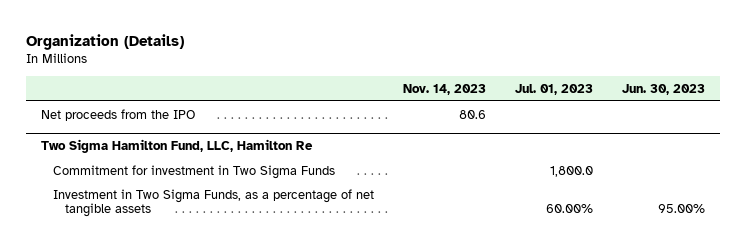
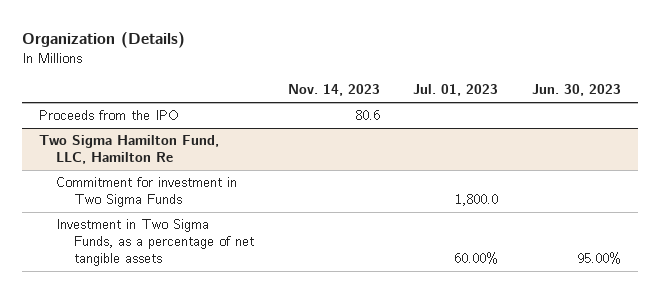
- Net proceeds from the IPO | 80.6 | |
+ Proceeds from the IPO | 80.6 | |

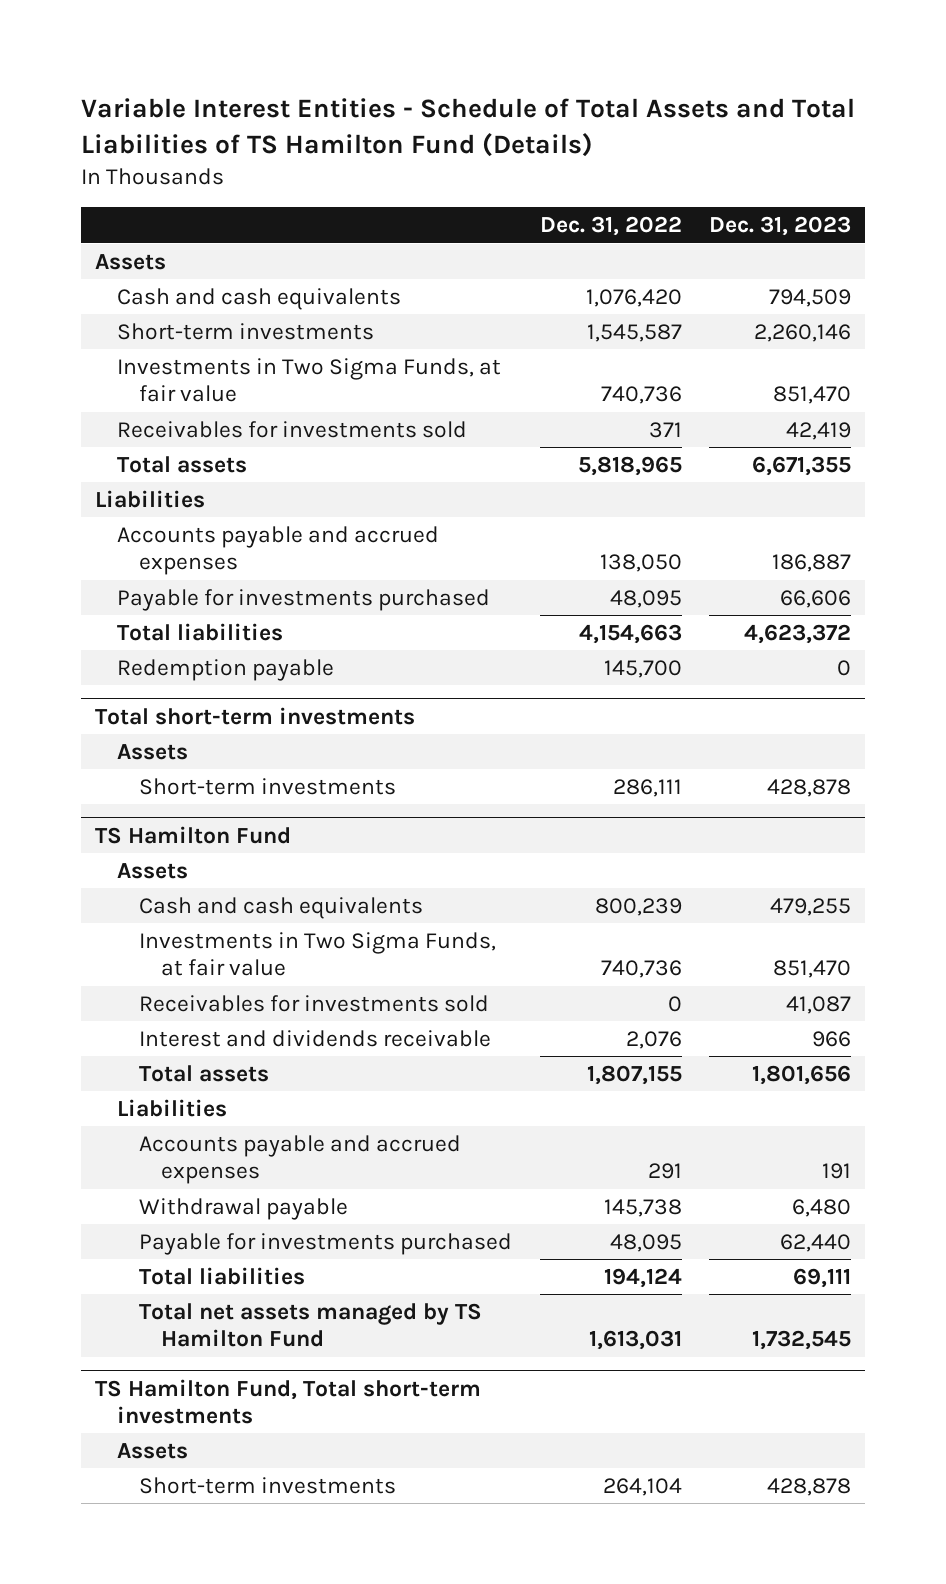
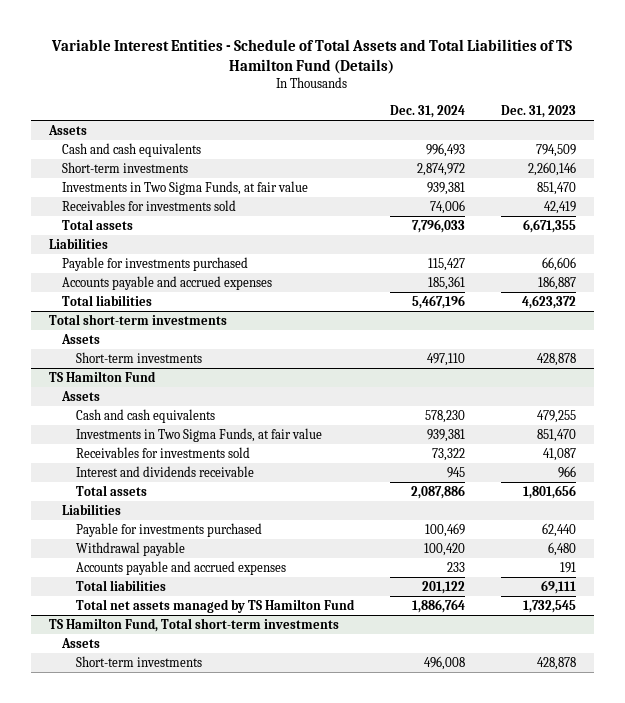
- | Dec. 31, 2022 | Dec. 31, 2023
+ | Dec. 31, 2024 | Dec. 31, 2023
moved down: Accounts payable and accrued expenses | 185,361 | 186,887
- Redemption payable | 145,700 | 0
@ TS Hamilton Fund
moved down: Withdrawal payable | 100,420 | 6,480
moved down: Accounts payable and accrued expenses | 233 | 191

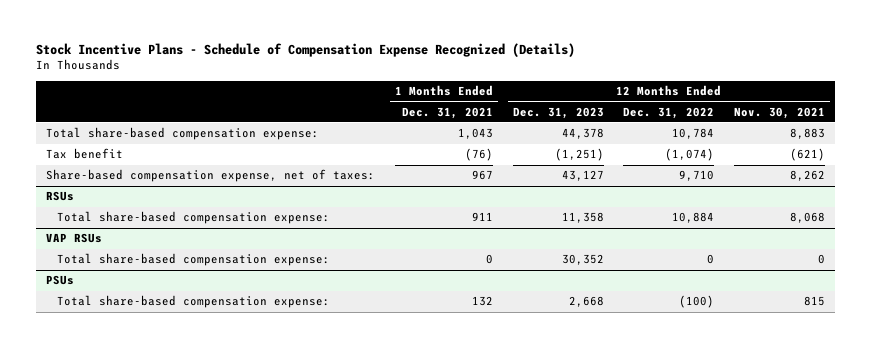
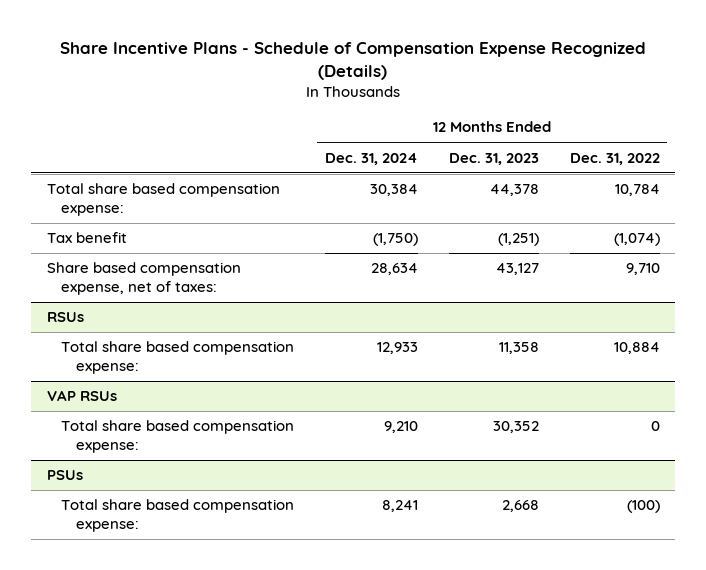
- Stock Incentive Plans - Schedule of Compensation Expense Recognized (Details)
+ Share Incentive Plans - Schedule of Compensation Expense Recognized (Details)
- | 1 Months Ended Dec. 31, 2021 | 12 Months Ended Dec. 31, 2023 | 12 Months Ended Dec. 31, 2022 | 12 Months Ended Nov. 30, 2021
+ | 12 Months Ended Dec. 31, 2024 | 12 Months Ended Dec. 31, 2023 | 12 Months Ended Dec. 31, 2022
- Total share-based compensation expense: | 1,043 | 44,378 | 10,784 | 8,883
+ Total share based compensation expense: | 30,384 | 44,378 | 10,784
- Share-based compensation expense, net of taxes: | 967 | 43,127 | 9,710 | 8,262
+ Share based compensation expense, net of taxes: | 28,634 | 43,127 | 9,710
@ RSUs
- Total share-based compensation expense: | 911 | 11,358 | 10,884 | 8,068
+ Total share based compensation expense: | 12,933 | 11,358 | 10,884
@ VAP RSUs
- Total share-based compensation expense: | 0 | 30,352 | 0 | 0
+ Total share based compensation expense: | 9,210 | 30,352 | 0
@ PSUs
- Total share-based compensation expense: | 132 | 2,668 | (100) | 815
+ Total share based compensation expense: | 8,241 | 2,668 | (100)

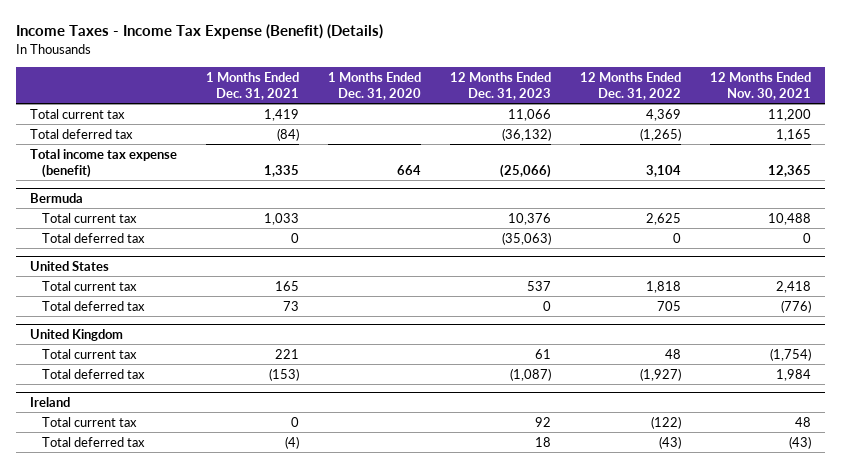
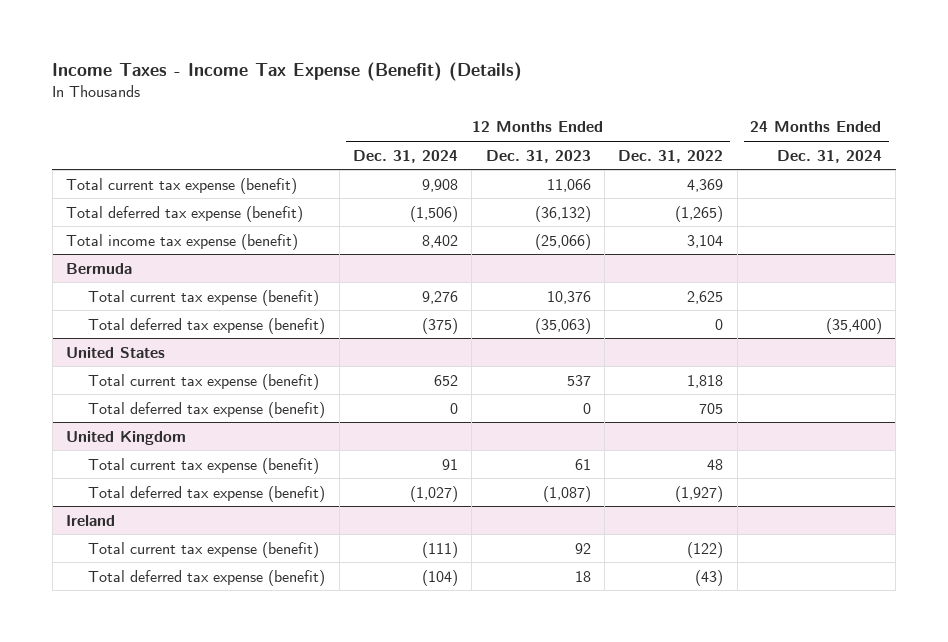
- | 1 Months Ended Dec. 31, 2021 | 1 Months Ended Dec. 31, 2020 | 12 Months Ended Dec. 31, 2023 | 12 Months Ended Dec. 31, 2022 | 12 Months Ended Nov. 30, 2021
+ | 12 Months Ended Dec. 31, 2024 | 12 Months Ended Dec. 31, 2023 | 12 Months Ended Dec. 31, 2022 | 24 Months Ended Dec. 31, 2024
- Total current tax | 1,419 | | 11,066 | 4,369 | 11,200
- Total deferred tax | (84) | | (36,132) | (1,265) | 1,165
+ Total current tax expense (benefit) | 9,908 | 11,066 | 4,369 |
+ Total deferred tax expense (benefit) | (1,506) | (36,132) | (1,265) |
@ Bermuda
- Total current tax | 1,033 | | 10,376 | 2,625 | 10,488
- Total deferred tax | 0 | | (35,063) | 0 | 0
+ Total current tax expense (benefit) | 9,276 | 10,376 | 2,625 |
+ Total deferred tax expense (benefit) | (375) | (35,063) | 0 | (35,400)
@ United States
- Total current tax | 165 | | 537 | 1,818 | 2,418
- Total deferred tax | 73 | | 0 | 705 | (776)
+ Total current tax expense (benefit) | 652 | 537 | 1,818 |
+ Total deferred tax expense (benefit) | 0 | 0 | 705 |
@ United Kingdom
- Total current tax | 221 | | 61 | 48 | (1,754)
- Total deferred tax | (153) | | (1,087) | (1,927) | 1,984
+ Total current tax expense (benefit) | 91 | 61 | 48 |
+ Total deferred tax expense (benefit) | (1,027) | (1,087) | (1,927) |
@ Ireland
- Total current tax | 0 | | 92 | (122) | 48
- Total deferred tax | (4) | | 18 | (43) | (43)
+ Total current tax expense (benefit) | (111) | 92 | (122) |
+ Total deferred tax expense (benefit) | (104) | 18 | (43) |

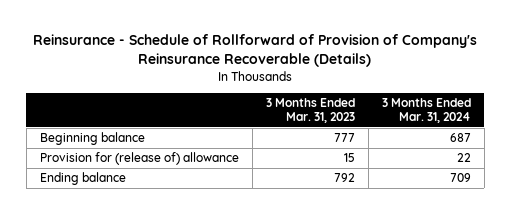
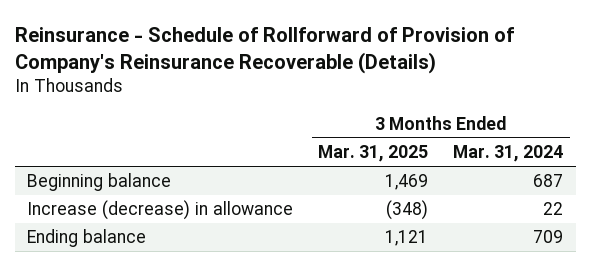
- | 3 Months Ended Mar. 31, 2023 | 3 Months Ended Mar. 31, 2024
+ | 3 Months Ended Mar. 31, 2025 | 3 Months Ended Mar. 31, 2024
- Provision for (release of) allowance | 15 | 22
+ Increase (decrease) in allowance | (348) | 22

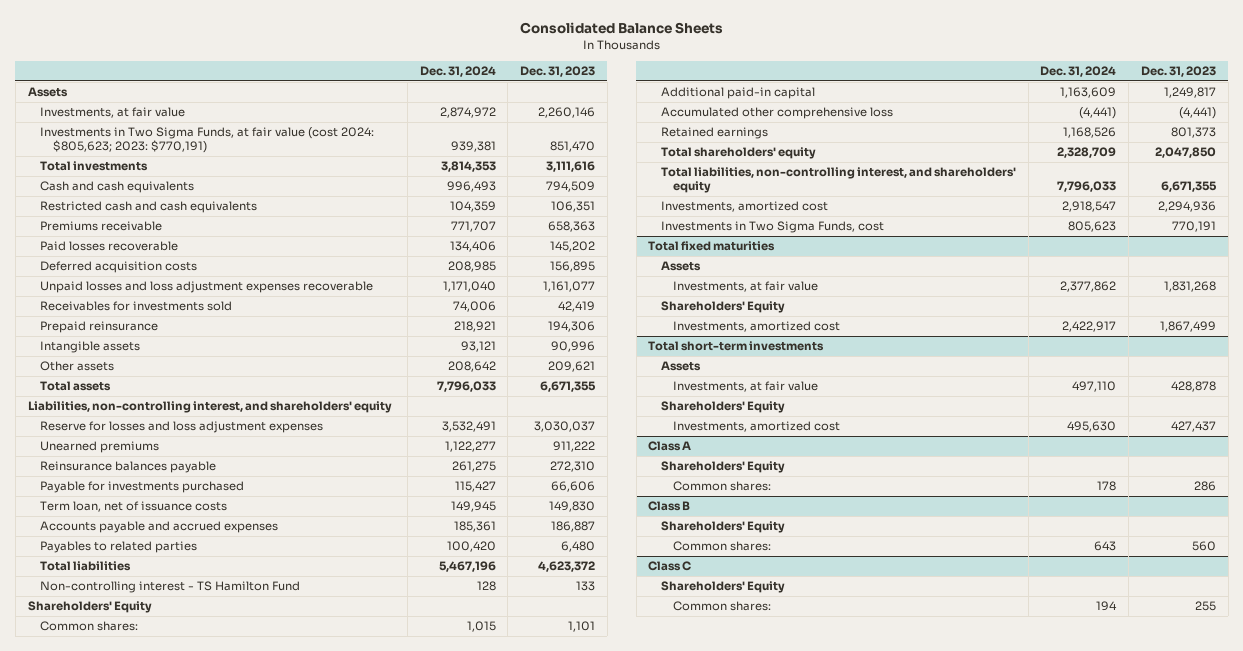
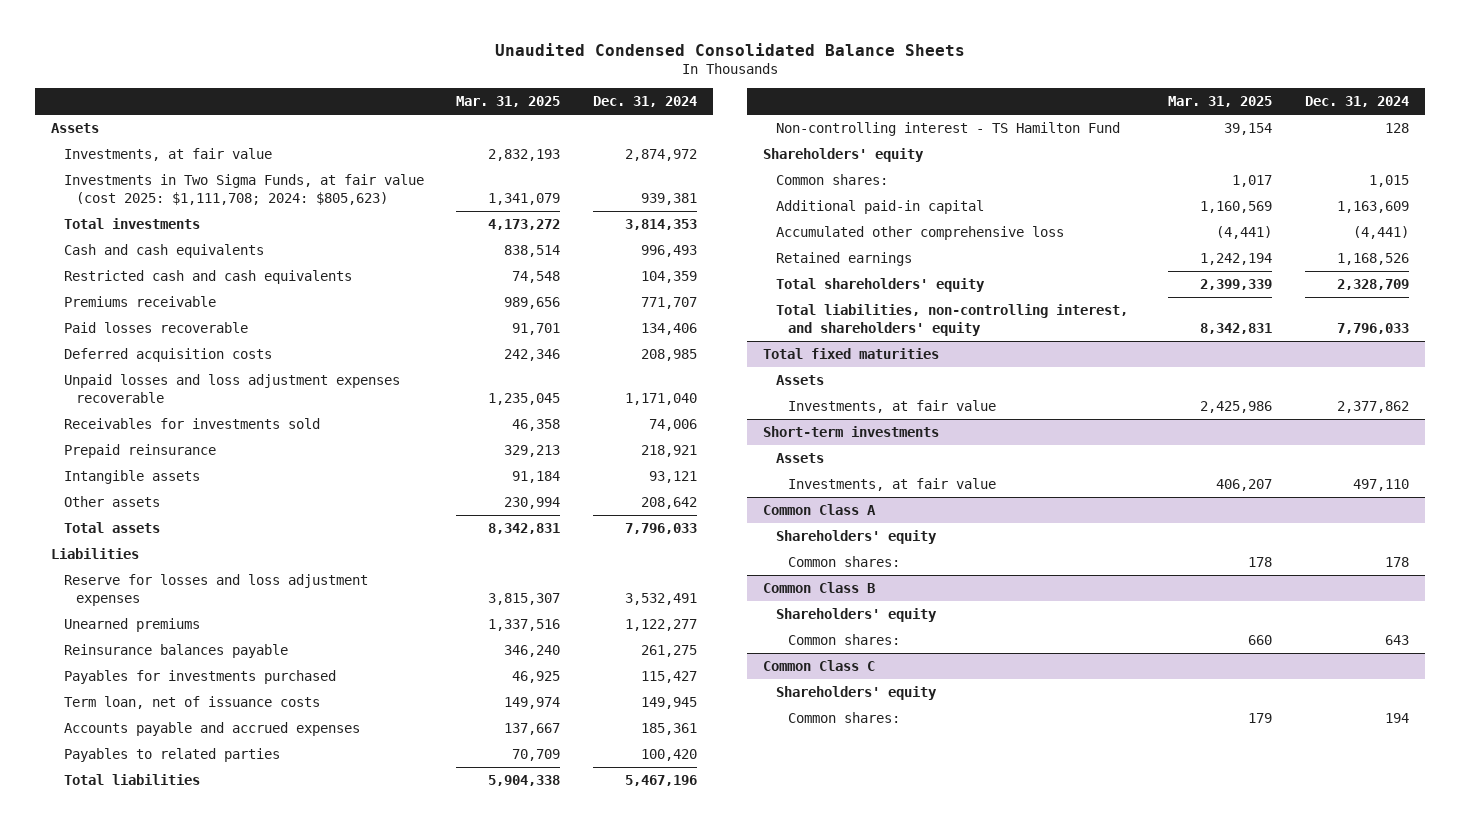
- Consolidated Balance Sheets
+ Unaudited Condensed Consolidated Balance Sheets
- | Dec. 31, 2024 | Dec. 31, 2023
+ | Mar. 31, 2025 | Dec. 31, 2024
- Investments in Two Sigma Funds, at fair value (cost 2024: $805,623; 2023: $770,191) | 939,381 | 851,470
+ Investments in Two Sigma Funds, at fair value (cost 2025: $1,111,708; 2024: $805,623) | 1,341,079 | 939,381
- Liabilities, non-controlling interest, and shareholders' equity
+ Liabilities
- Payable for investments purchased | 115,427 | 66,606
+ Payables for investments purchased | 46,925 | 115,427
- Shareholders' Equity
+ Shareholders' equity
- Investments, amortized cost | 2,918,547 | 2,294,936
- Investments in Two Sigma Funds, cost | 805,623 | 770,191
@ Total fixed maturities
- Shareholders' Equity
- Investments, amortized cost | 2,422,917 | 1,867,499
- Total short-term investments
+ Short-term investments
- Shareholders' Equity
- Investments, amortized cost | 495,630 | 427,437
- Class A
- Shareholders' Equity
+ Common Class A
+ Shareholders' equity
- Class B
- Shareholders' Equity
+ Common Class B
+ Shareholders' equity
- Class C
- Shareholders' Equity
+ Common Class C
+ Shareholders' equity

